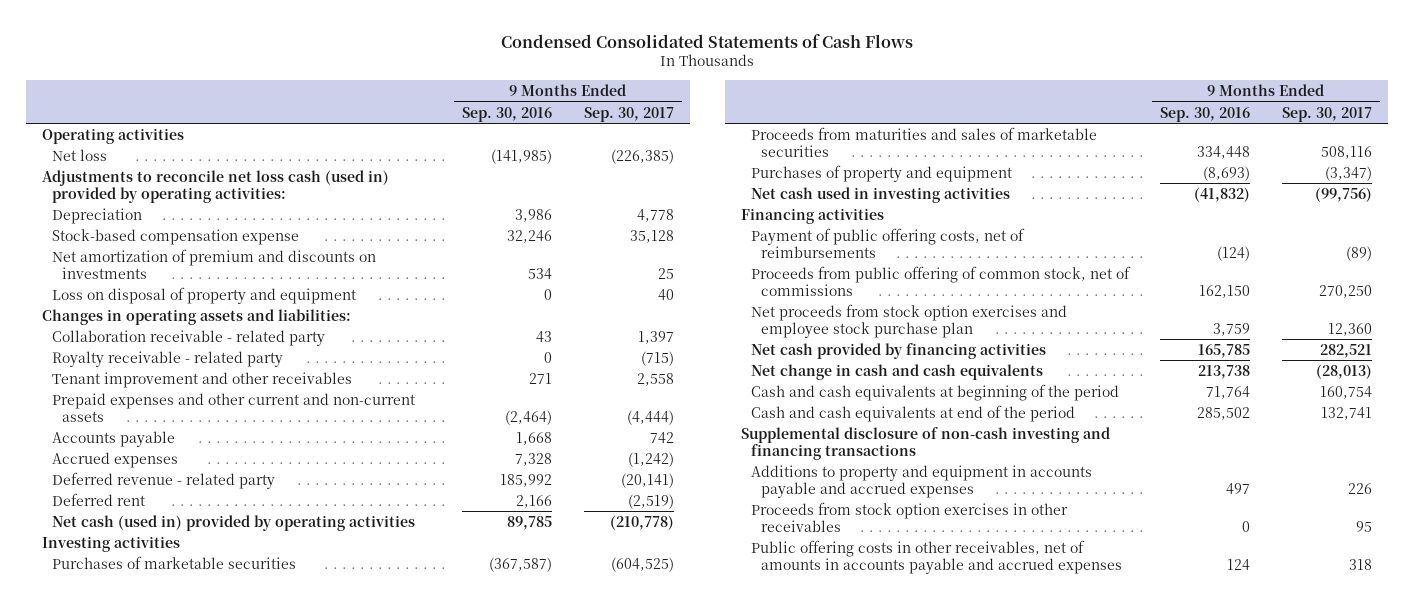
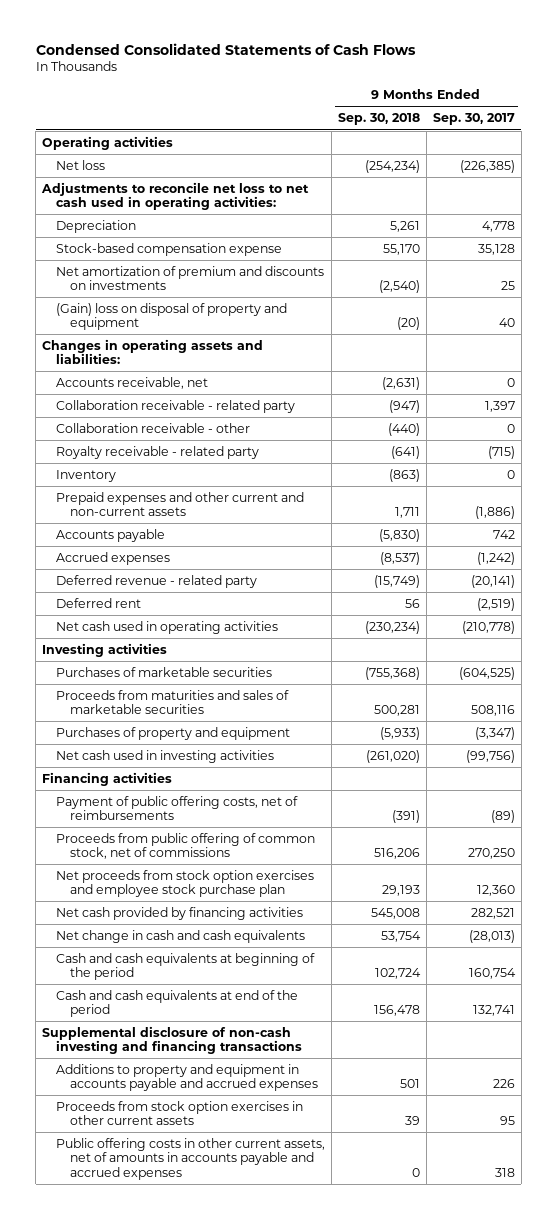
- | 9 Months Ended Sep. 30, 2016 | 9 Months Ended Sep. 30, 2017
+ | 9 Months Ended Sep. 30, 2018 | 9 Months Ended Sep. 30, 2017
- Adjustments to reconcile net loss cash (used in) provided by operating activities:
+ Adjustments to reconcile net loss to net cash used in operating activities:
- Loss on disposal of property and equipment | 0 | 40
+ (Gain) loss on disposal of property and equipment | (20) | 40
+ Accounts receivable, net | (2,631) | 0
+ Collaboration receivable - other | (440) | 0
- Tenant improvement and other receivables | 271 | 2,558
- Prepaid expenses and other current and non-current assets | (2,464) | (4,444)
+ Inventory | (863) | 0
+ Prepaid expenses and other current and non-current assets | 1,711 | (1,886)
- Net cash (used in) provided by operating activities | 89,785 | (210,778)
+ Net cash used in operating activities | (230,234) | (210,778)
- Proceeds from stock option exercises in other receivables | 0 | 95
- Public offering costs in other receivables, net of amounts in accounts payable and accrued expenses | 124 | 318
+ Proceeds from stock option exercises in other current assets | 39 | 95
+ Public offering costs in other current assets, net of amounts in accounts payable and accrued expenses | 0 | 318

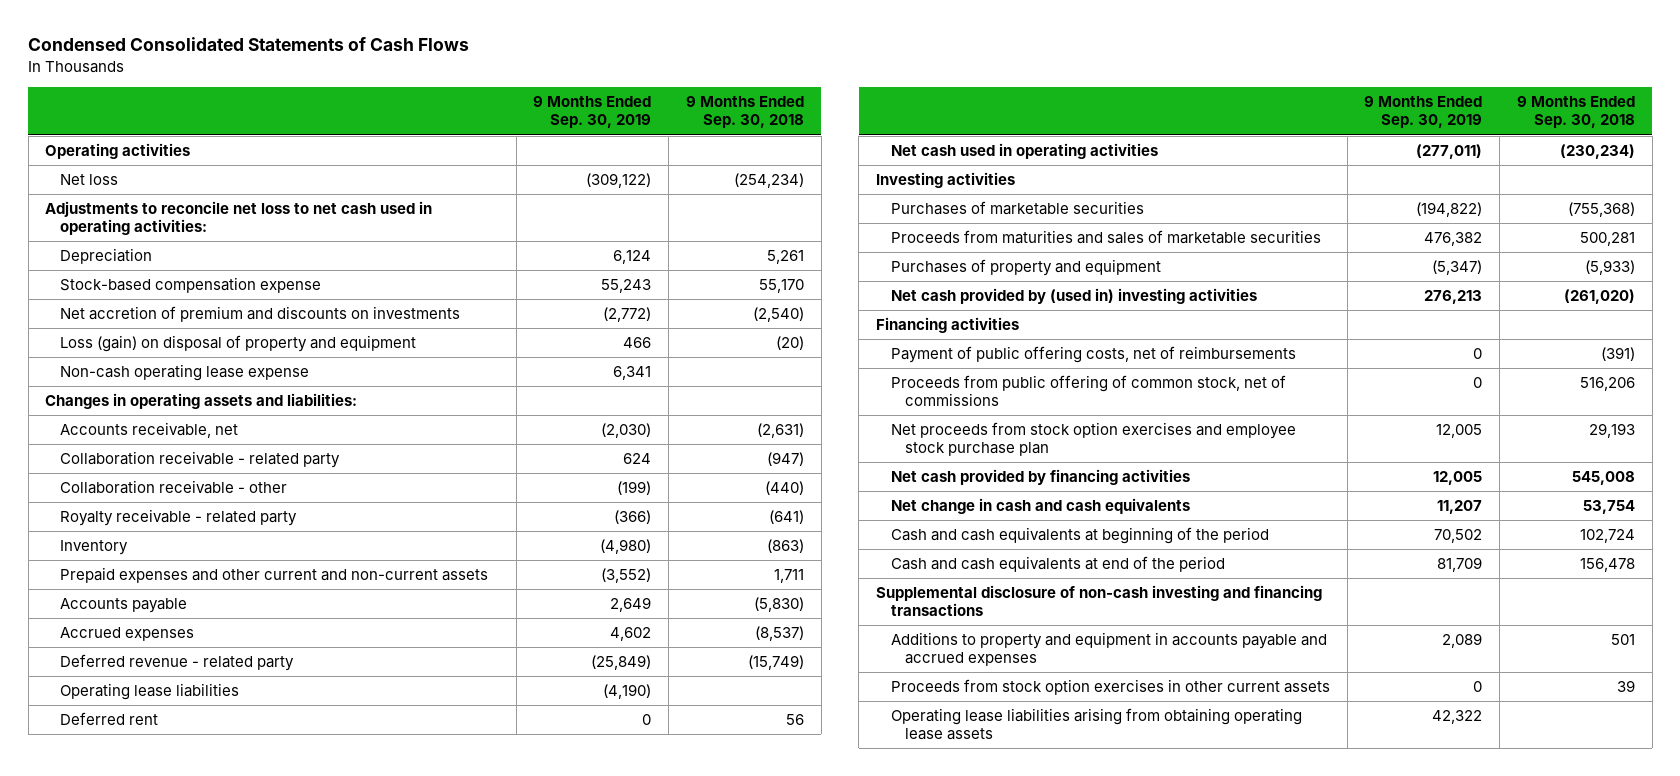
- | 9 Months Ended Sep. 30, 2018 | 9 Months Ended Sep. 30, 2017
+ | 9 Months Ended Sep. 30, 2019 | 9 Months Ended Sep. 30, 2018
- Net amortization of premium and discounts on investments | (2,540) | 25
- (Gain) loss on disposal of property and equipment | (20) | 40
+ Net accretion of premium and discounts on investments | (2,772) | (2,540)
+ Loss (gain) on disposal of property and equipment | 466 | (20)
+ Non-cash operating lease expense | 6,341 |
+ Operating lease liabilities | (4,190) |
- Net cash used in investing activities | (261,020) | (99,756)
+ Net cash provided by (used in) investing activities | 276,213 | (261,020)
- Public offering costs in other current assets, net of amounts in accounts payable and accrued expenses | 0 | 318
+ Operating lease liabilities arising from obtaining operating lease assets | 42,322 |

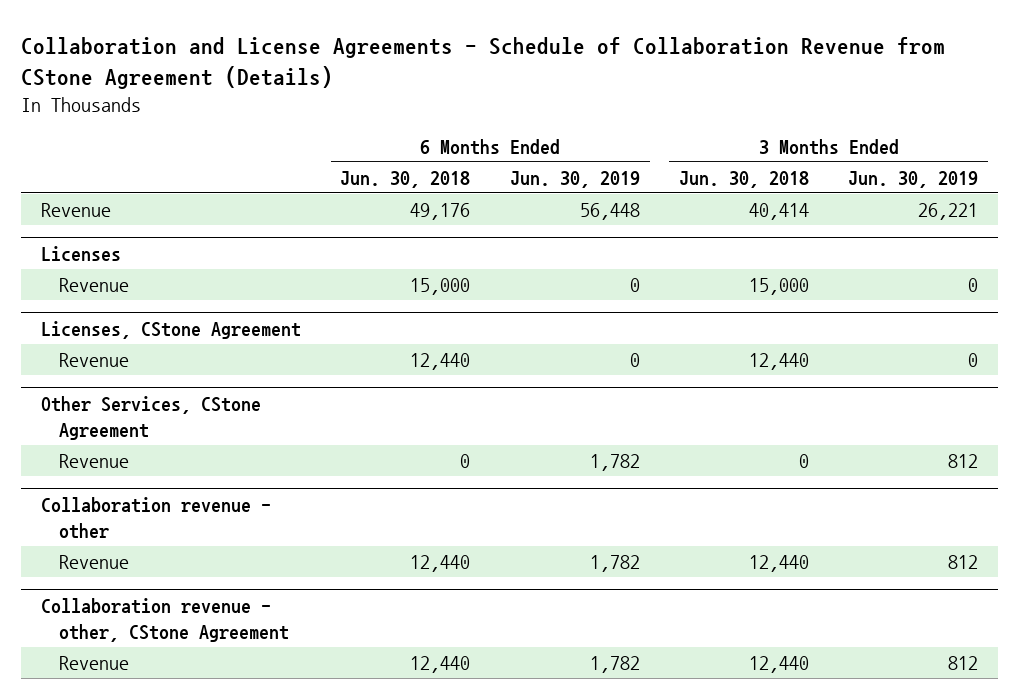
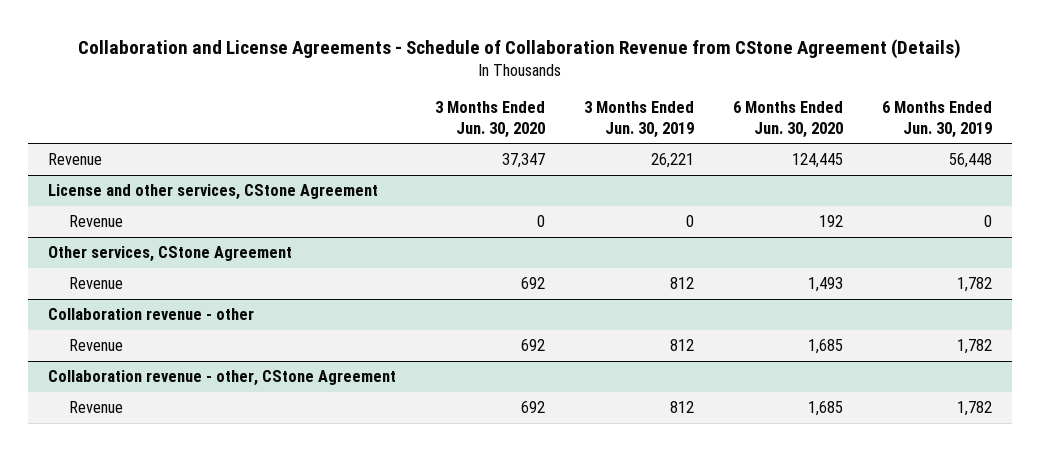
- | 6 Months Ended Jun. 30, 2018 | 6 Months Ended Jun. 30, 2019 | 3 Months Ended Jun. 30, 2018 | 3 Months Ended Jun. 30, 2019
+ | 3 Months Ended Jun. 30, 2020 | 3 Months Ended Jun. 30, 2019 | 6 Months Ended Jun. 30, 2020 | 6 Months Ended Jun. 30, 2019
- Licenses
- Revenue | 15,000 | 0 | 15,000 | 0
- Licenses, CStone Agreement
+ License and other services, CStone Agreement
- Other Services, CStone Agreement
+ Other services, CStone Agreement

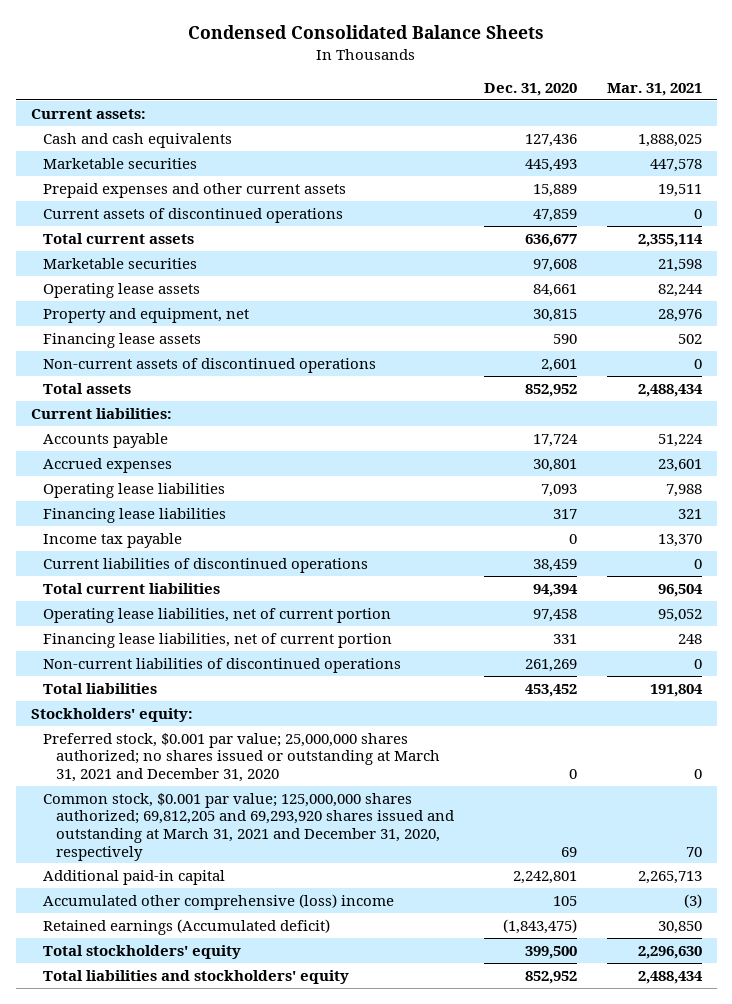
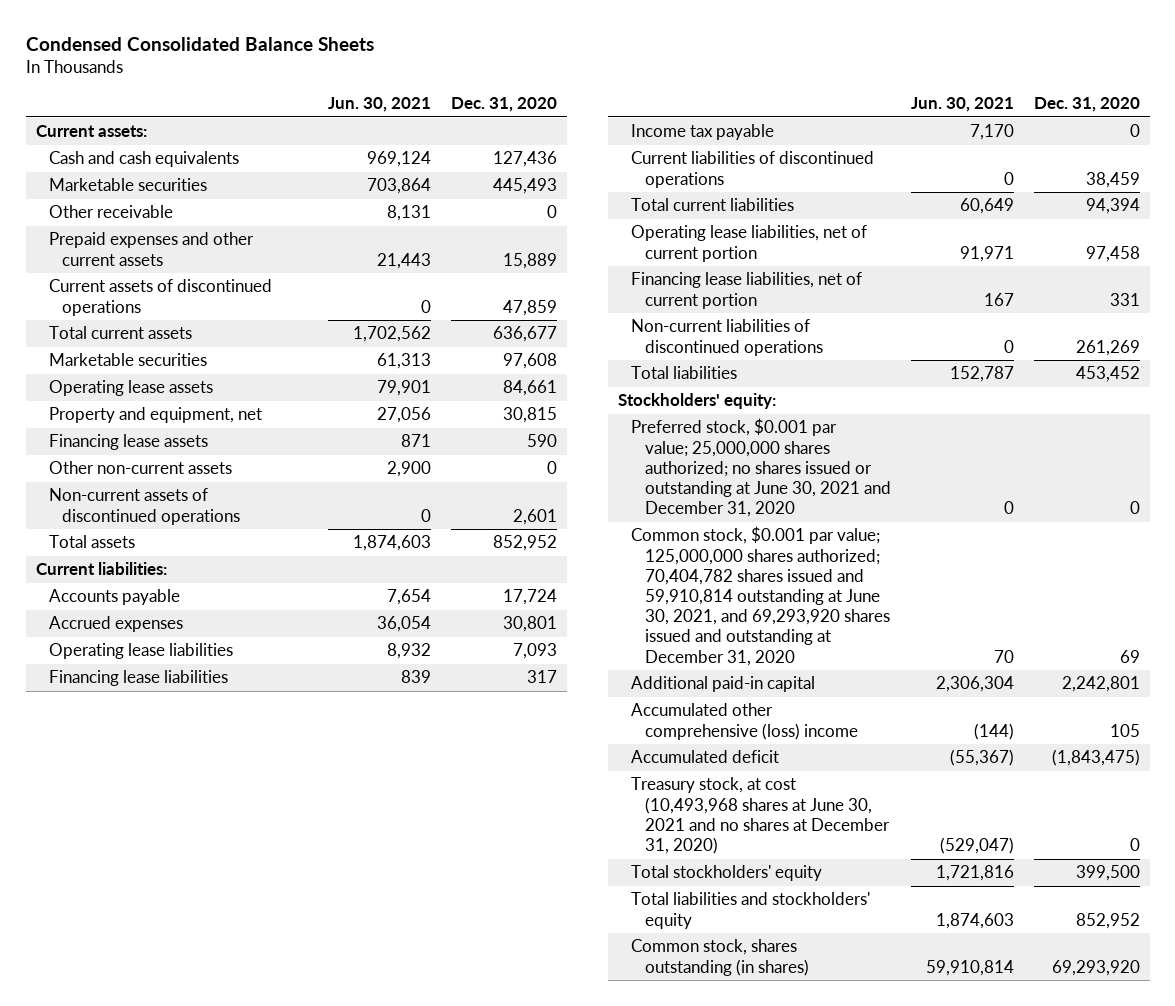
- | Dec. 31, 2020 | Mar. 31, 2021
+ | Jun. 30, 2021 | Dec. 31, 2020
+ Other receivable | 8,131 | 0
+ Other non-current assets | 2,900 | 0
- Preferred stock, $0.001 par value; 25,000,000 shares authorized; no shares issued or outstanding at March 31, 2021 and December 31, 2020 | 0 | 0
- Common stock, $0.001 par value; 125,000,000 shares authorized; 69,812,205 and 69,293,920 shares issued and outstanding at March 31, 2021 and December 31, 2020, respectively | 69 | 70
+ Preferred stock, $0.001 par value; 25,000,000 shares authorized; no shares issued or outstanding at June 30, 2021 and December 31, 2020 | 0 | 0
+ Common stock, $0.001 par value; 125,000,000 shares authorized; 70,404,782 shares issued and 59,910,814 outstanding at June 30, 2021, and 69,293,920 shares issued and outstanding at December 31, 2020 | 70 | 69
- Retained earnings (Accumulated deficit) | (1,843,475) | 30,850
+ Accumulated deficit | (55,367) | (1,843,475)
+ Treasury stock, at cost (10,493,968 shares at June 30, 2021 and no shares at December 31, 2020) | (529,047) | 0
+ Common stock, shares outstanding (in shares) | 59,910,814 | 69,293,920

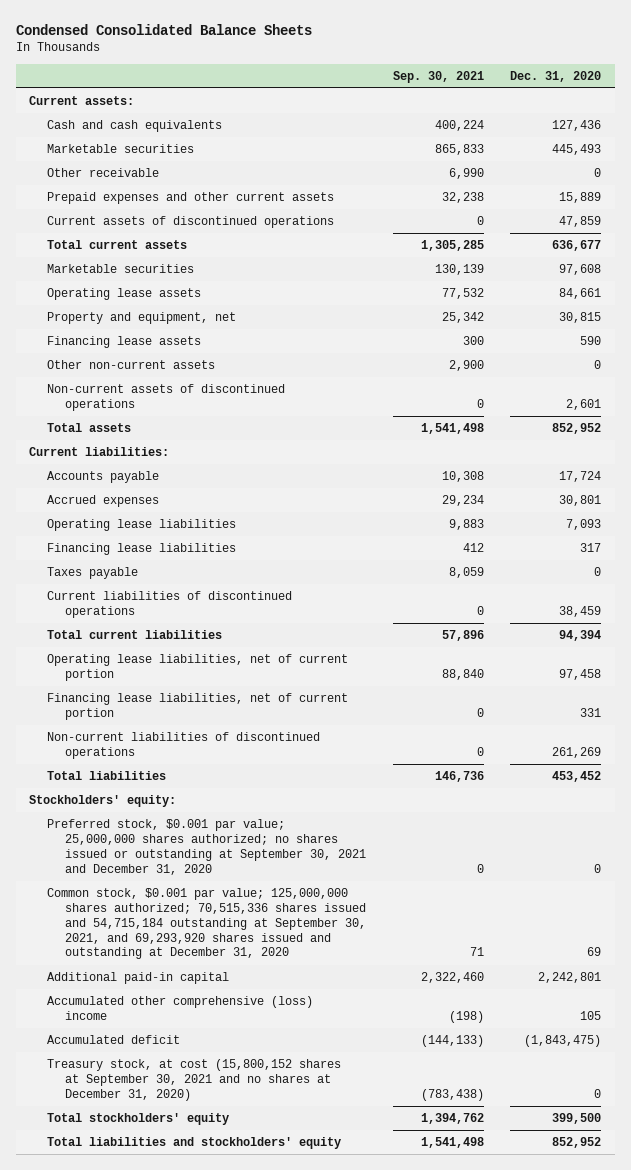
- | Jun. 30, 2021 | Dec. 31, 2020
+ | Sep. 30, 2021 | Dec. 31, 2020
- Income tax payable | 7,170 | 0
+ Taxes payable | 8,059 | 0
- Preferred stock, $0.001 par value; 25,000,000 shares authorized; no shares issued or outstanding at June 30, 2021 and December 31, 2020 | 0 | 0
- Common stock, $0.001 par value; 125,000,000 shares authorized; 70,404,782 shares issued and 59,910,814 outstanding at June 30, 2021, and 69,293,920 shares issued and outstanding at December 31, 2020 | 70 | 69
+ Preferred stock, $0.001 par value; 25,000,000 shares authorized; no shares issued or outstanding at September 30, 2021 and December 31, 2020 | 0 | 0
+ Common stock, $0.001 par value; 125,000,000 shares authorized; 70,515,336 shares issued and 54,715,184 outstanding at September 30, 2021, and 69,293,920 shares issued and outstanding at December 31, 2020 | 71 | 69
- Treasury stock, at cost (10,493,968 shares at June 30, 2021 and no shares at December 31, 2020) | (529,047) | 0
+ Treasury stock, at cost (15,800,152 shares at September 30, 2021 and no shares at December 31, 2020) | (783,438) | 0
- Common stock, shares outstanding (in shares) | 59,910,814 | 69,293,920

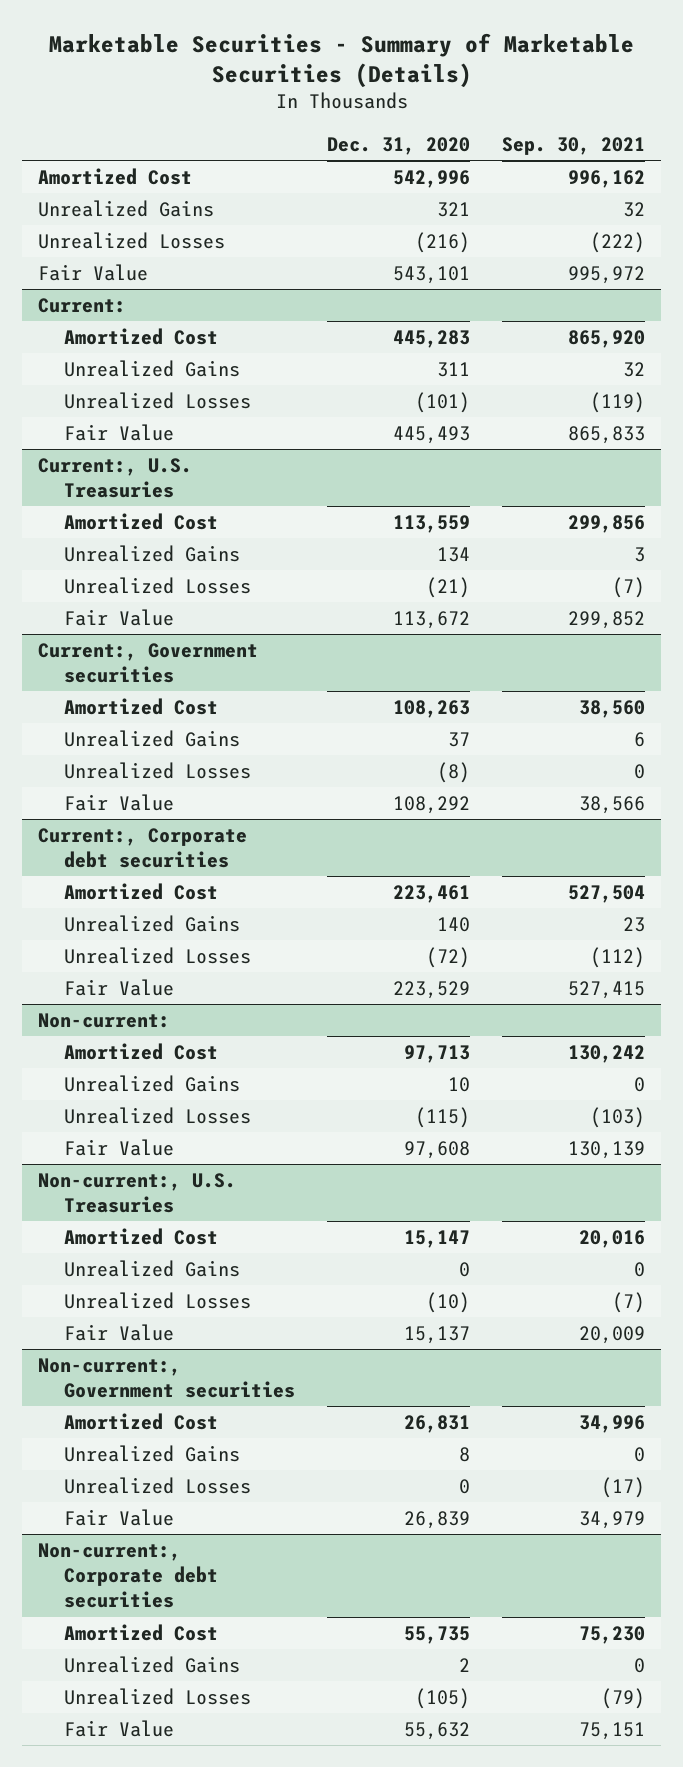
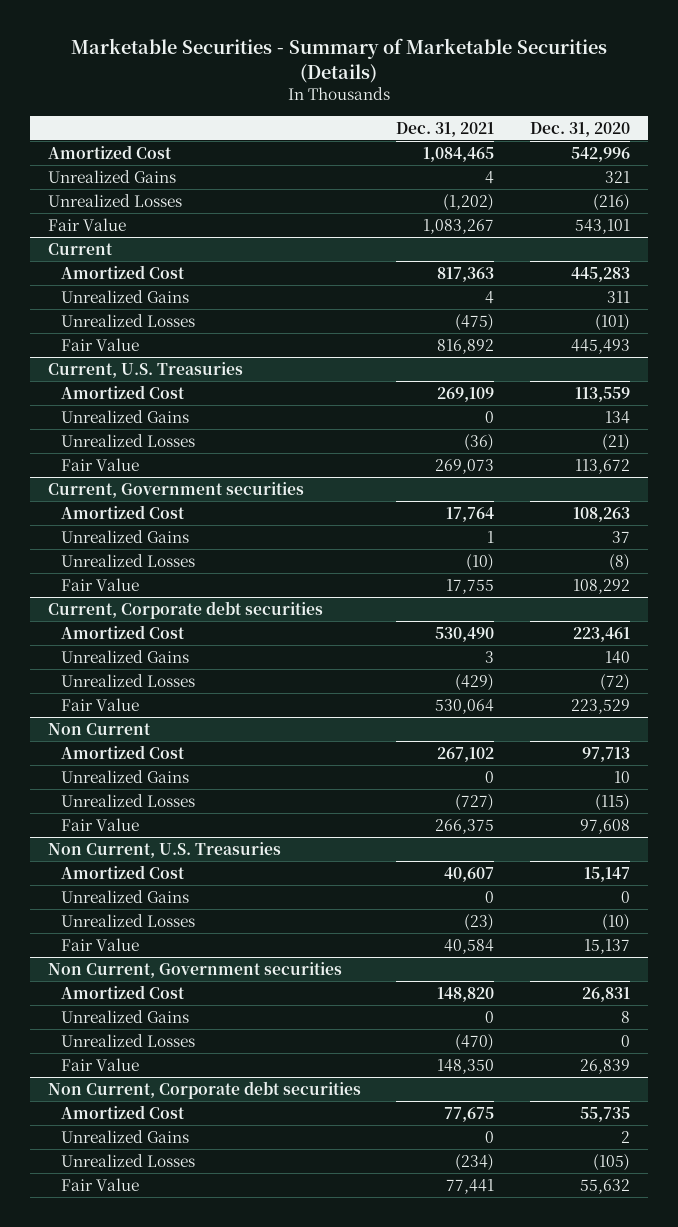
- | Dec. 31, 2020 | Sep. 30, 2021
+ | Dec. 31, 2021 | Dec. 31, 2020
- Current:
+ Current
- Current:, U.S. Treasuries
+ Current, U.S. Treasuries
- Current:, Government securities
+ Current, Government securities
- Current:, Corporate debt securities
+ Current, Corporate debt securities
- Non-current:
+ Non Current
- Non-current:, U.S. Treasuries
+ Non Current, U.S. Treasuries
- Non-current:, Government securities
+ Non Current, Government securities
- Non-current:, Corporate debt securities
+ Non Current, Corporate debt securities

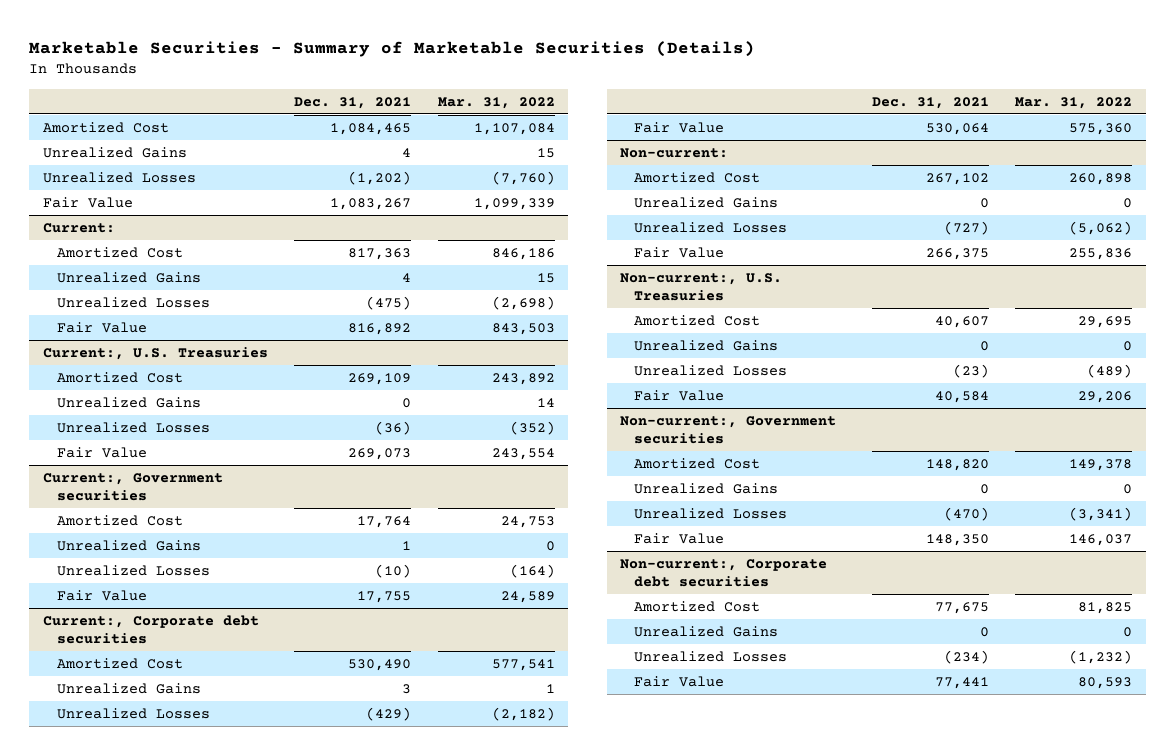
- | Dec. 31, 2021 | Dec. 31, 2020
+ | Dec. 31, 2021 | Mar. 31, 2022
- Current
+ Current:
- Current, U.S. Treasuries
+ Current:, U.S. Treasuries
- Current, Government securities
+ Current:, Government securities
- Current, Corporate debt securities
+ Current:, Corporate debt securities
- Non Current
+ Non-current:
- Non Current, U.S. Treasuries
+ Non-current:, U.S. Treasuries
- Non Current, Government securities
+ Non-current:, Government securities
- Non Current, Corporate debt securities
+ Non-current:, Corporate debt securities

